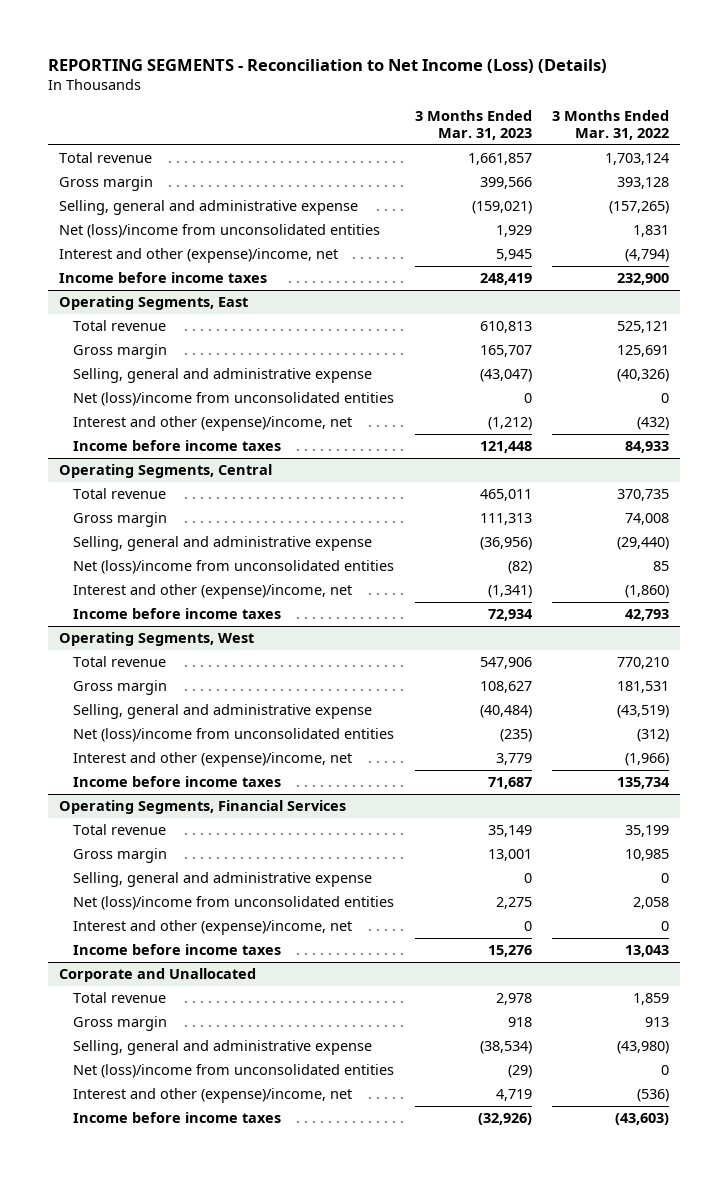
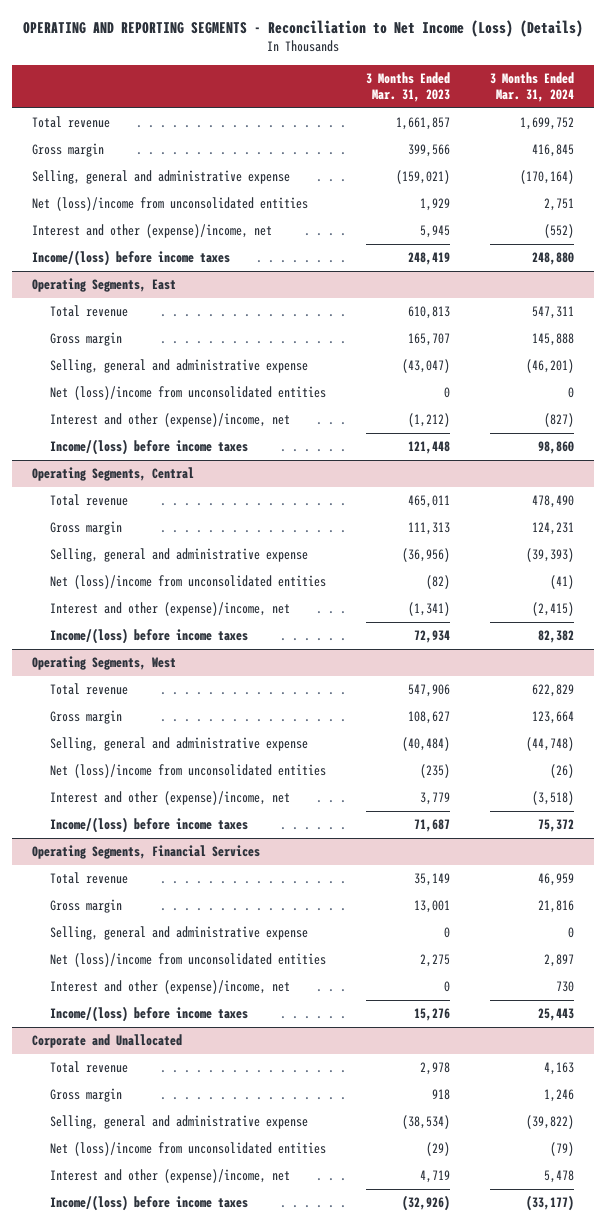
- REPORTING SEGMENTS - Reconciliation to Net Income (Loss) (Details)
+ OPERATING AND REPORTING SEGMENTS - Reconciliation to Net Income (Loss) (Details)
- | 3 Months Ended Mar. 31, 2023 | 3 Months Ended Mar. 31, 2022
+ | 3 Months Ended Mar. 31, 2023 | 3 Months Ended Mar. 31, 2024
- Income before income taxes | 248,419 | 232,900
+ Income/(loss) before income taxes | 248,419 | 248,880
@ Operating Segments, East
- Income before income taxes | 121,448 | 84,933
+ Income/(loss) before income taxes | 121,448 | 98,860
@ Operating Segments, Central
- Income before income taxes | 72,934 | 42,793
+ Income/(loss) before income taxes | 72,934 | 82,382
@ Operating Segments, West
- Income before income taxes | 71,687 | 135,734
+ Income/(loss) before income taxes | 71,687 | 75,372
@ Operating Segments, Financial Services
- Income before income taxes | 15,276 | 13,043
+ Income/(loss) before income taxes | 15,276 | 25,443
@ Corporate and Unallocated
- Income before income taxes | (32,926) | (43,603)
+ Income/(loss) before income taxes | (32,926) | (33,177)

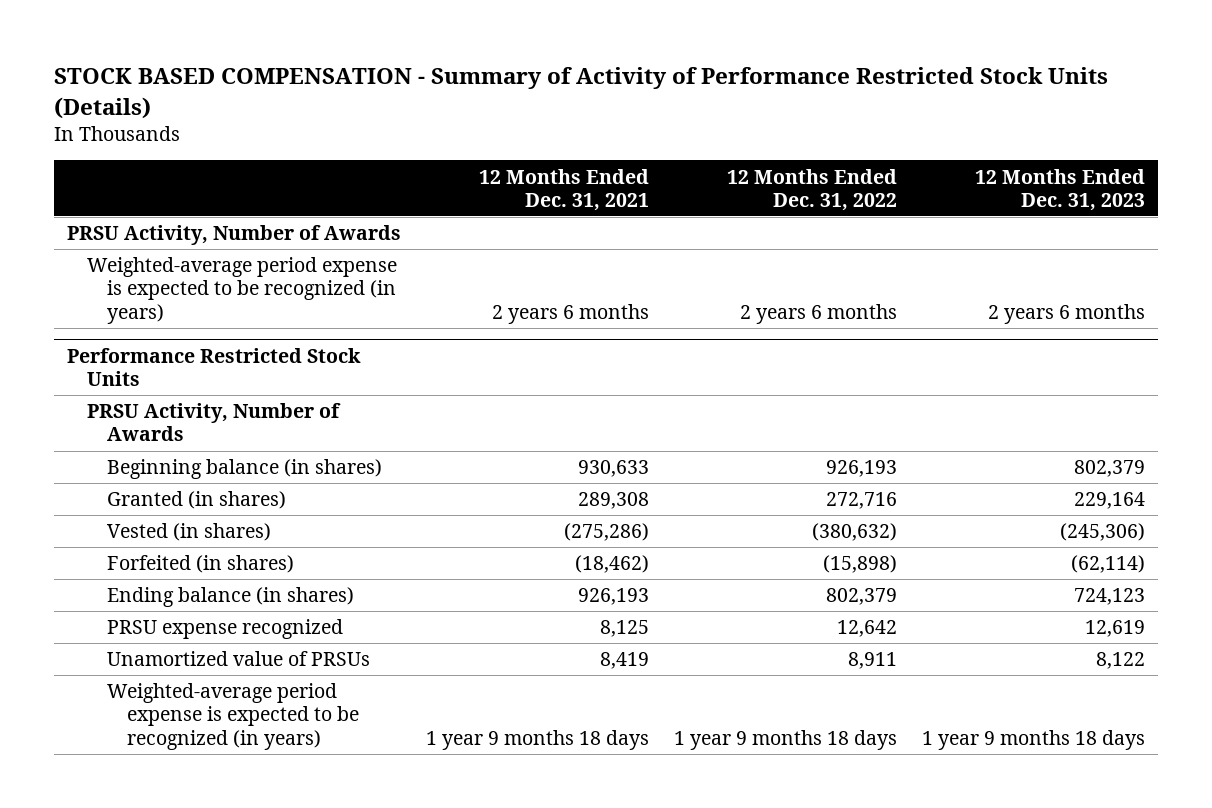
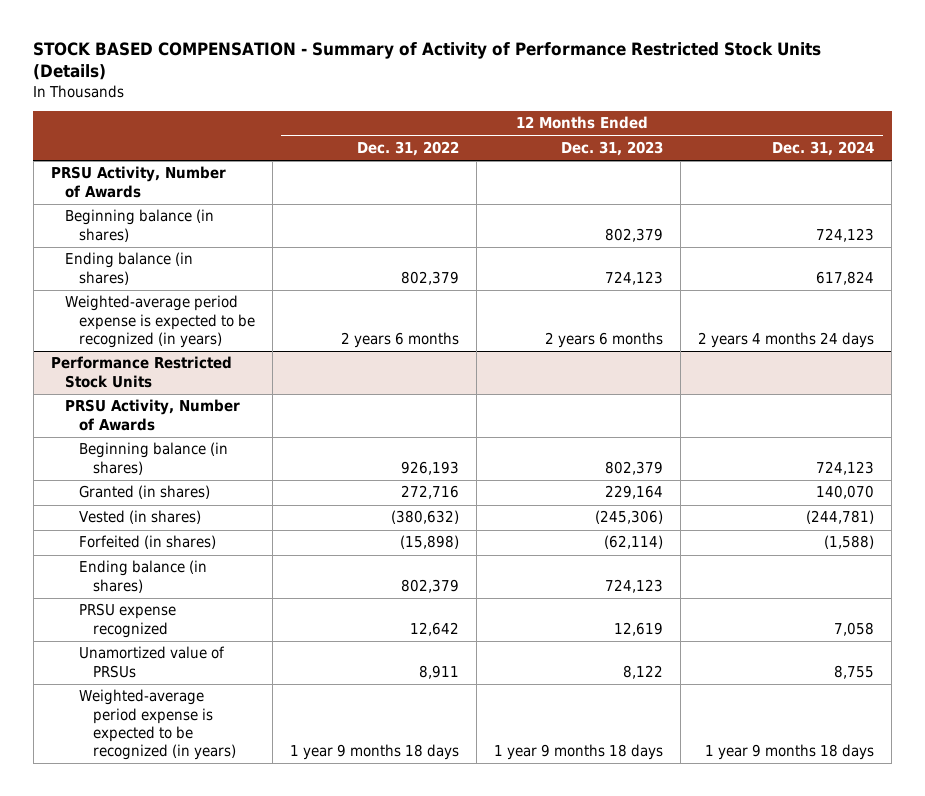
- | 12 Months Ended Dec. 31, 2021 | 12 Months Ended Dec. 31, 2022 | 12 Months Ended Dec. 31, 2023
+ | 12 Months Ended Dec. 31, 2022 | 12 Months Ended Dec. 31, 2023 | 12 Months Ended Dec. 31, 2024
+ Beginning balance (in shares) | | 802,379 | 724,123
+ Ending balance (in shares) | 802,379 | 724,123 | 617,824

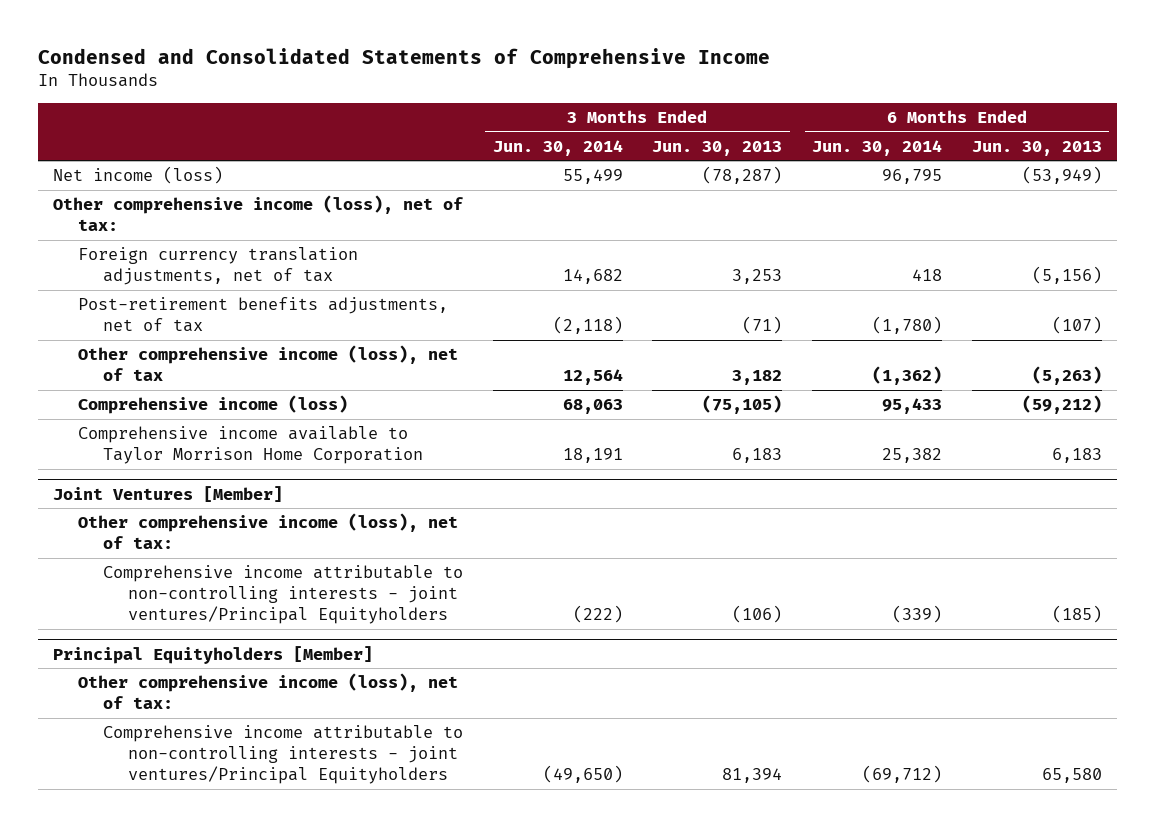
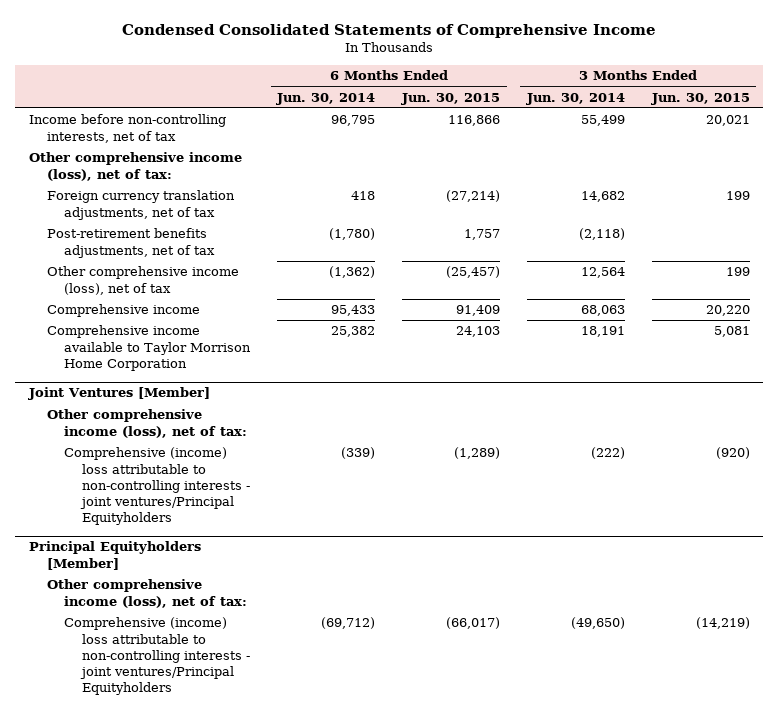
- Condensed and Consolidated Statements of Comprehensive Income
+ Condensed Consolidated Statements of Comprehensive Income
- | 3 Months Ended Jun. 30, 2014 | 3 Months Ended Jun. 30, 2013 | 6 Months Ended Jun. 30, 2014 | 6 Months Ended Jun. 30, 2013
+ | 6 Months Ended Jun. 30, 2014 | 6 Months Ended Jun. 30, 2015 | 3 Months Ended Jun. 30, 2014 | 3 Months Ended Jun. 30, 2015
- Net income (loss) | 55,499 | (78,287) | 96,795 | (53,949)
+ Income before non-controlling interests, net of tax | 96,795 | 116,866 | 55,499 | 20,021
- Comprehensive income (loss) | 68,063 | (75,105) | 95,433 | (59,212)
+ Comprehensive income | 95,433 | 91,409 | 68,063 | 20,220
@ Joint Ventures [Member]
- Comprehensive income attributable to non-controlling interests - joint ventures/Principal Equityholders | (222) | (106) | (339) | (185)
+ Comprehensive (income) loss attributable to non-controlling interests - joint ventures/Principal Equityholders | (339) | (1,289) | (222) | (920)
@ Principal Equityholders [Member]
- Comprehensive income attributable to non-controlling interests - joint ventures/Principal Equityholders | (49,650) | 81,394 | (69,712) | 65,580
+ Comprehensive (income) loss attributable to non-controlling interests - joint ventures/Principal Equityholders | (69,712) | (66,017) | (49,650) | (14,219)

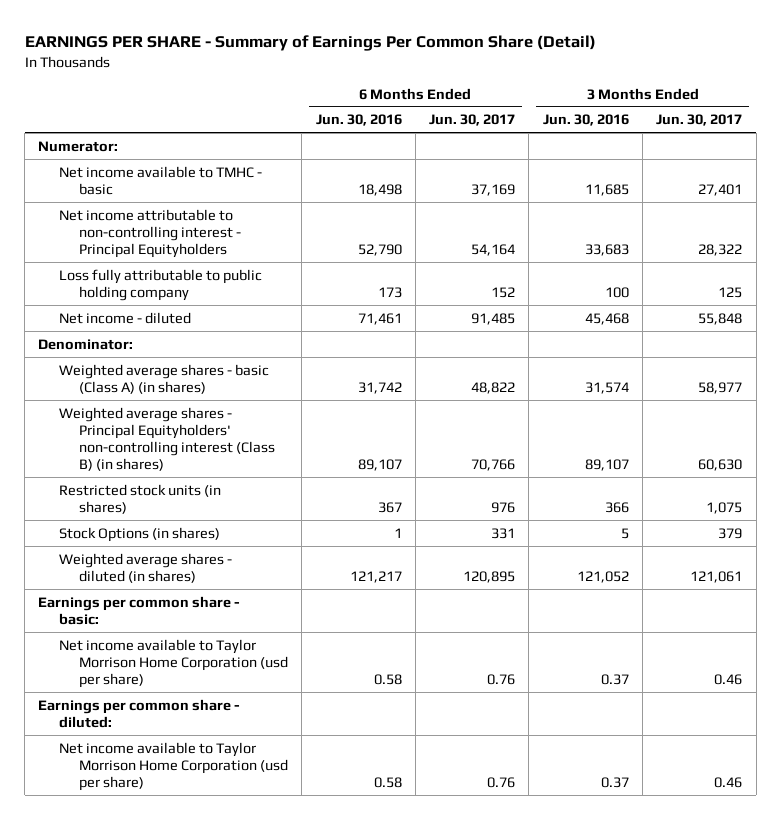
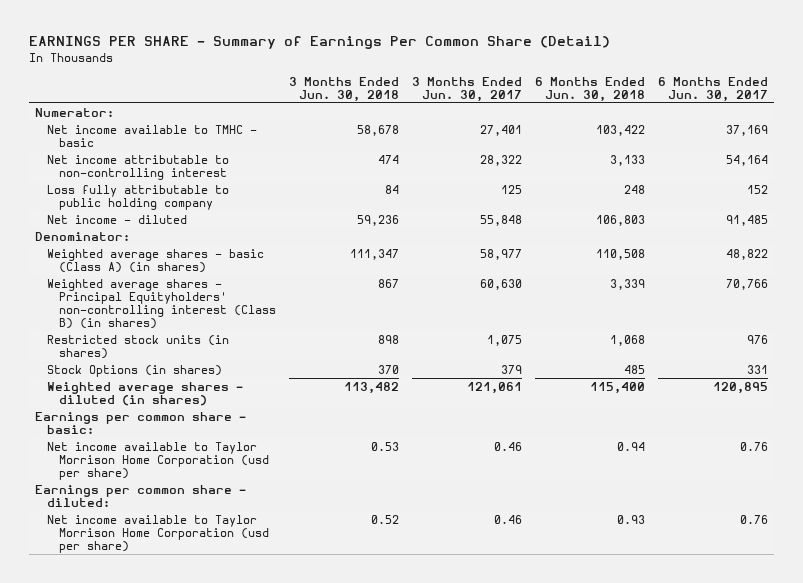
- | 6 Months Ended Jun. 30, 2016 | 6 Months Ended Jun. 30, 2017 | 3 Months Ended Jun. 30, 2016 | 3 Months Ended Jun. 30, 2017
+ | 3 Months Ended Jun. 30, 2018 | 3 Months Ended Jun. 30, 2017 | 6 Months Ended Jun. 30, 2018 | 6 Months Ended Jun. 30, 2017
- Net income attributable to non-controlling interest - Principal Equityholders | 52,790 | 54,164 | 33,683 | 28,322
+ Net income attributable to non-controlling interest | 474 | 28,322 | 3,133 | 54,164

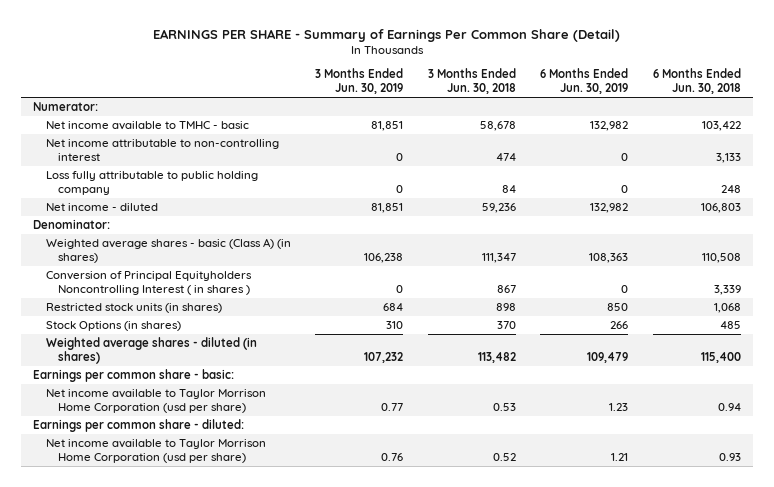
- | 3 Months Ended Jun. 30, 2018 | 3 Months Ended Jun. 30, 2017 | 6 Months Ended Jun. 30, 2018 | 6 Months Ended Jun. 30, 2017
+ | 3 Months Ended Jun. 30, 2019 | 3 Months Ended Jun. 30, 2018 | 6 Months Ended Jun. 30, 2019 | 6 Months Ended Jun. 30, 2018
- Weighted average shares - Principal Equityholders' non-controlling interest (Class B) (in shares) | 867 | 60,630 | 3,339 | 70,766
+ Conversion of Principal Equityholders Noncontrolling Interest ( in shares ) | 0 | 867 | 0 | 3,339

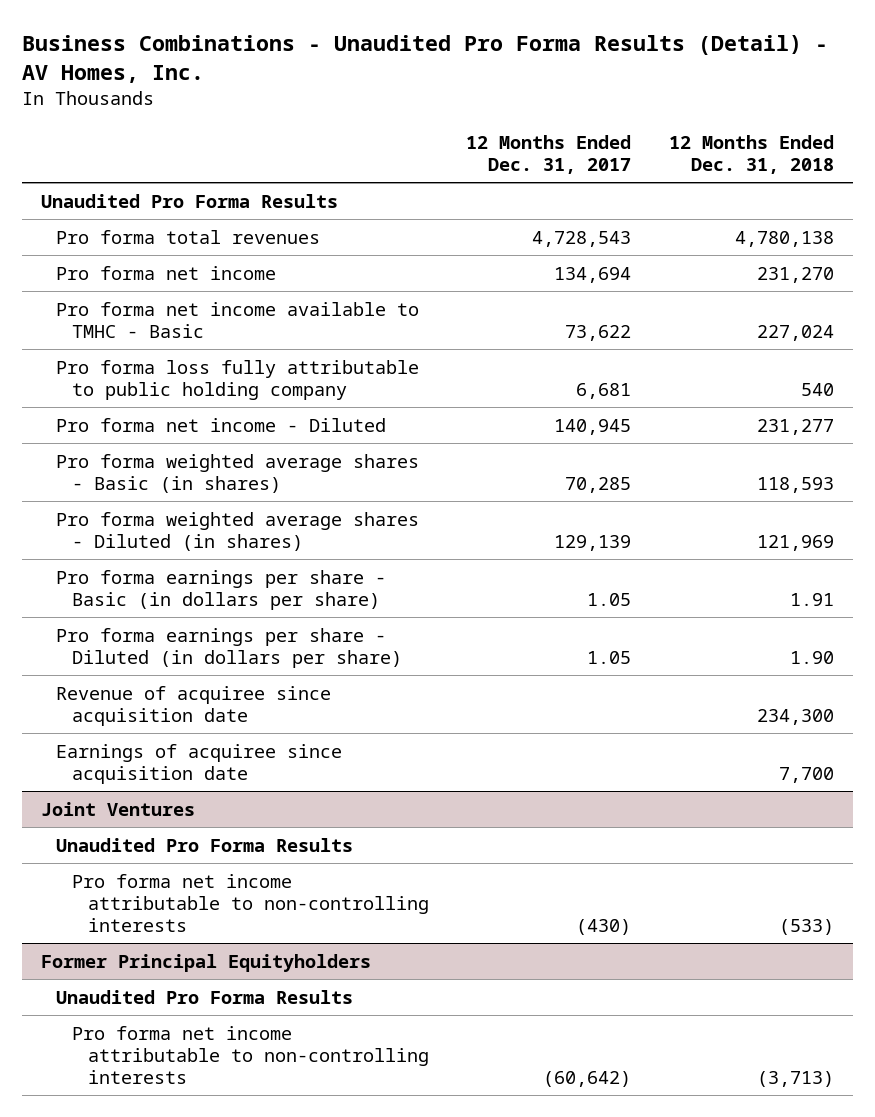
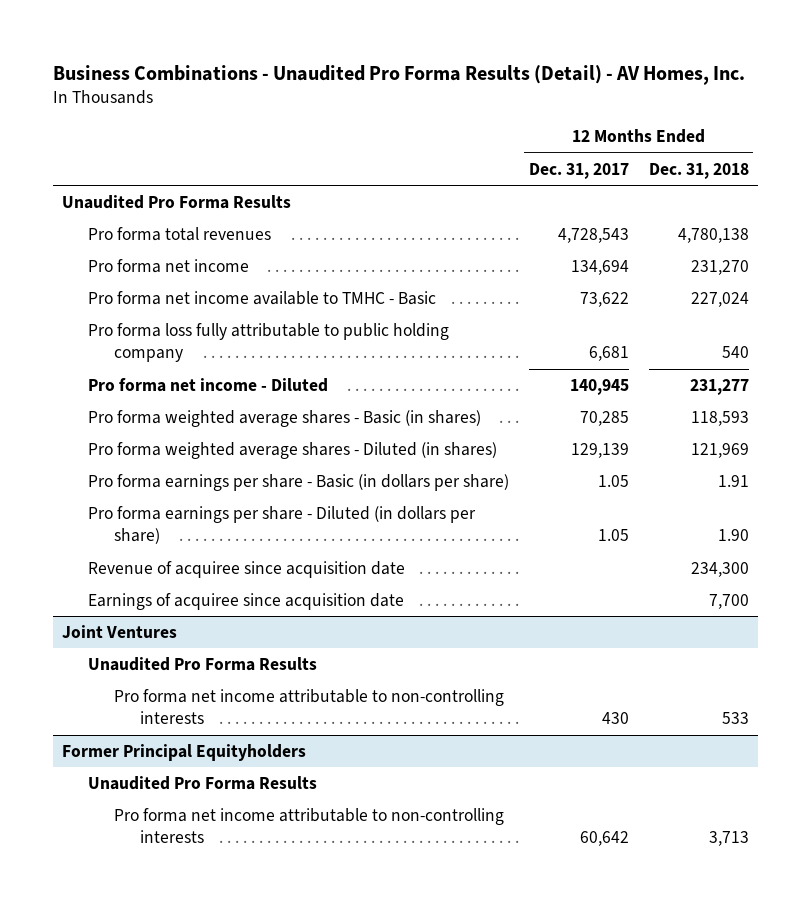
@ Joint Ventures
- Pro forma net income attributable to non-controlling interests | (430) | (533)
+ Pro forma net income attributable to non-controlling interests | 430 | 533
@ Former Principal Equityholders
- Pro forma net income attributable to non-controlling interests | (60,642) | (3,713)
+ Pro forma net income attributable to non-controlling interests | 60,642 | 3,713

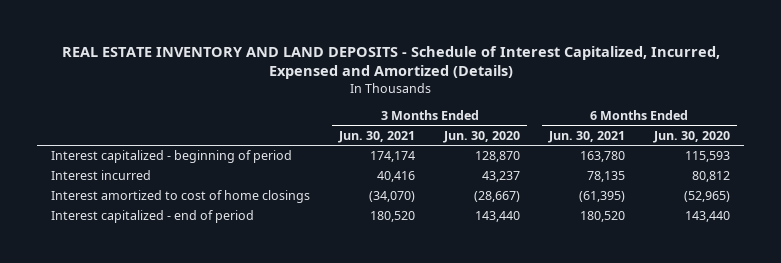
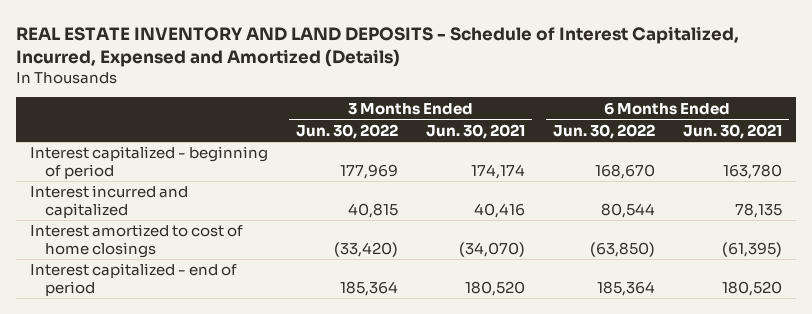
- | 3 Months Ended Jun. 30, 2021 | 3 Months Ended Jun. 30, 2020 | 6 Months Ended Jun. 30, 2021 | 6 Months Ended Jun. 30, 2020
+ | 3 Months Ended Jun. 30, 2022 | 3 Months Ended Jun. 30, 2021 | 6 Months Ended Jun. 30, 2022 | 6 Months Ended Jun. 30, 2021
- Interest incurred | 40,416 | 43,237 | 78,135 | 80,812
+ Interest incurred and capitalized | 40,815 | 40,416 | 80,544 | 78,135

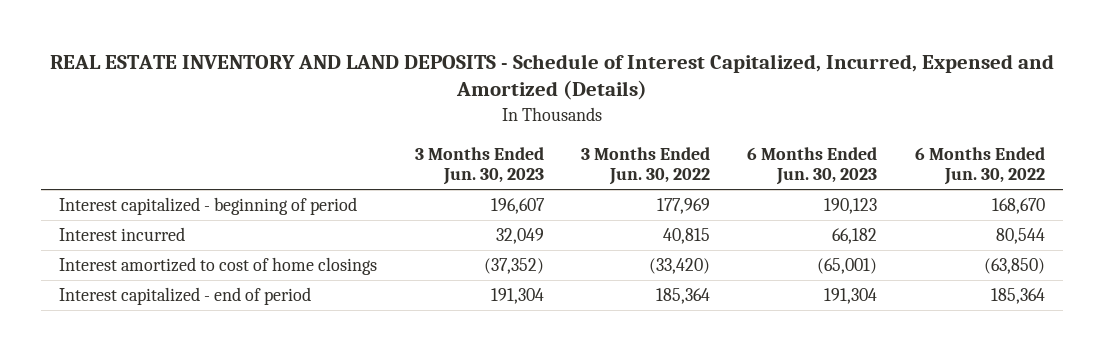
- | 3 Months Ended Jun. 30, 2022 | 3 Months Ended Jun. 30, 2021 | 6 Months Ended Jun. 30, 2022 | 6 Months Ended Jun. 30, 2021
+ | 3 Months Ended Jun. 30, 2023 | 3 Months Ended Jun. 30, 2022 | 6 Months Ended Jun. 30, 2023 | 6 Months Ended Jun. 30, 2022
- Interest incurred and capitalized | 40,815 | 40,416 | 80,544 | 78,135
+ Interest incurred | 32,049 | 40,815 | 66,182 | 80,544

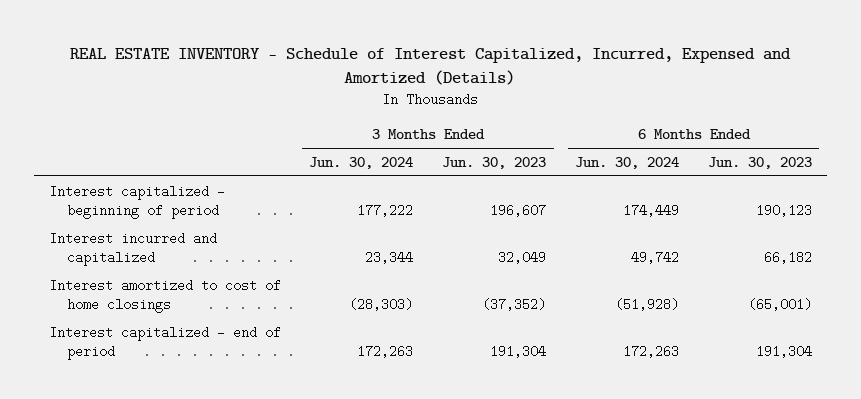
- REAL ESTATE INVENTORY AND LAND DEPOSITS - Schedule of Interest Capitalized, Incurred, Expensed and Amortized (Details)
+ REAL ESTATE INVENTORY - Schedule of Interest Capitalized, Incurred, Expensed and Amortized (Details)
- | 3 Months Ended Jun. 30, 2023 | 3 Months Ended Jun. 30, 2022 | 6 Months Ended Jun. 30, 2023 | 6 Months Ended Jun. 30, 2022
+ | 3 Months Ended Jun. 30, 2024 | 3 Months Ended Jun. 30, 2023 | 6 Months Ended Jun. 30, 2024 | 6 Months Ended Jun. 30, 2023
- Interest incurred | 32,049 | 40,815 | 66,182 | 80,544
+ Interest incurred and capitalized | 23,344 | 32,049 | 49,742 | 66,182

